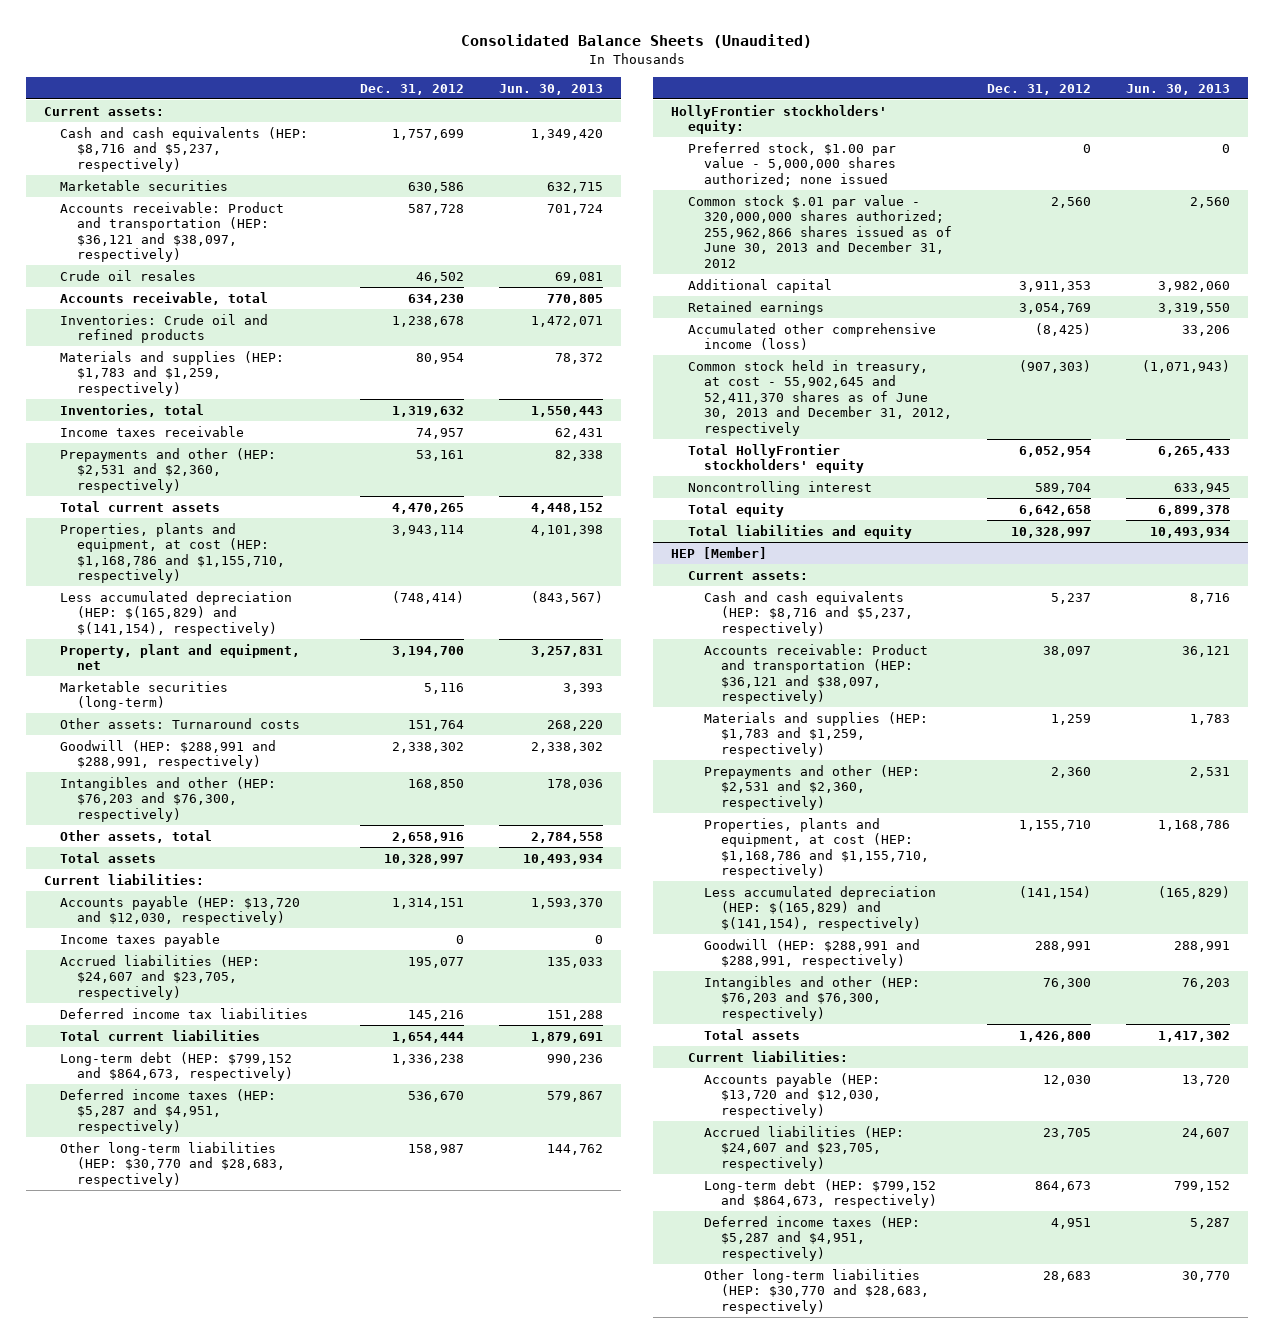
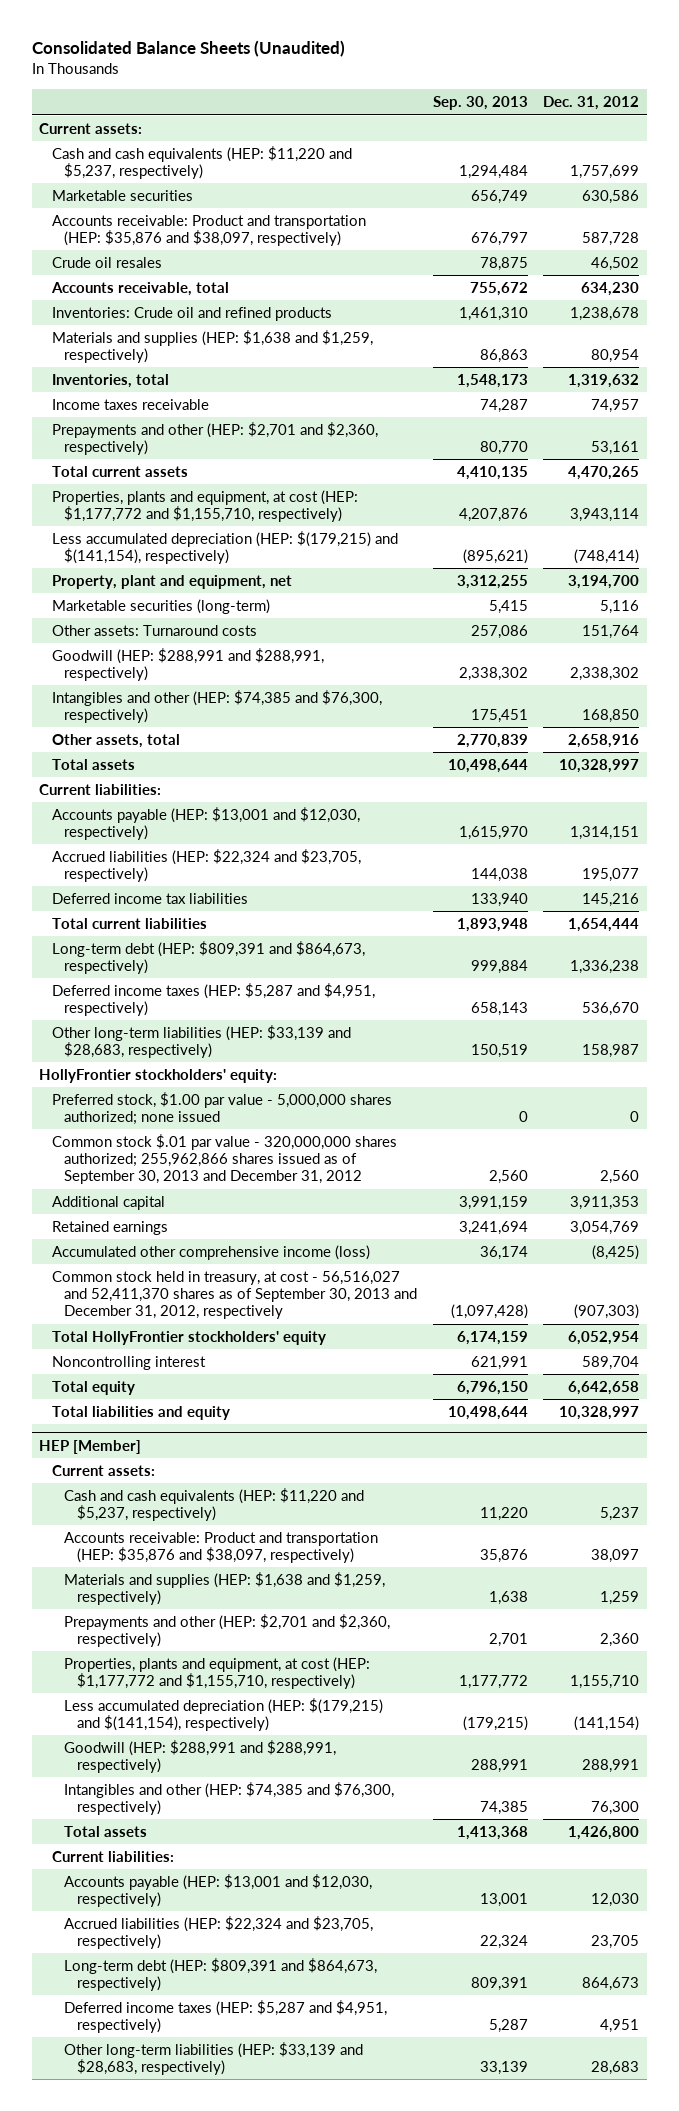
- | Dec. 31, 2012 | Jun. 30, 2013
+ | Sep. 30, 2013 | Dec. 31, 2012
- Cash and cash equivalents (HEP: $8,716 and $5,237, respectively) | 1,757,699 | 1,349,420
+ Cash and cash equivalents (HEP: $11,220 and $5,237, respectively) | 1,294,484 | 1,757,699
- Accounts receivable: Product and transportation (HEP: $36,121 and $38,097, respectively) | 587,728 | 701,724
+ Accounts receivable: Product and transportation (HEP: $35,876 and $38,097, respectively) | 676,797 | 587,728
- Materials and supplies (HEP: $1,783 and $1,259, respectively) | 80,954 | 78,372
+ Materials and supplies (HEP: $1,638 and $1,259, respectively) | 86,863 | 80,954
- Prepayments and other (HEP: $2,531 and $2,360, respectively) | 53,161 | 82,338
+ Prepayments and other (HEP: $2,701 and $2,360, respectively) | 80,770 | 53,161
- Properties, plants and equipment, at cost (HEP: $1,168,786 and $1,155,710, respectively) | 3,943,114 | 4,101,398
- Less accumulated depreciation (HEP: $(165,829) and $(141,154), respectively) | (748,414) | (843,567)
+ Properties, plants and equipment, at cost (HEP: $1,177,772 and $1,155,710, respectively) | 4,207,876 | 3,943,114
+ Less accumulated depreciation (HEP: $(179,215) and $(141,154), respectively) | (895,621) | (748,414)
- Intangibles and other (HEP: $76,203 and $76,300, respectively) | 168,850 | 178,036
+ Intangibles and other (HEP: $74,385 and $76,300, respectively) | 175,451 | 168,850
- Accounts payable (HEP: $13,720 and $12,030, respectively) | 1,314,151 | 1,593,370
- Income taxes payable | 0 | 0
- Accrued liabilities (HEP: $24,607 and $23,705, respectively) | 195,077 | 135,033
+ Accounts payable (HEP: $13,001 and $12,030, respectively) | 1,615,970 | 1,314,151
+ Accrued liabilities (HEP: $22,324 and $23,705, respectively) | 144,038 | 195,077
- Long-term debt (HEP: $799,152 and $864,673, respectively) | 1,336,238 | 990,236
+ Long-term debt (HEP: $809,391 and $864,673, respectively) | 999,884 | 1,336,238
- Other long-term liabilities (HEP: $30,770 and $28,683, respectively) | 158,987 | 144,762
+ Other long-term liabilities (HEP: $33,139 and $28,683, respectively) | 150,519 | 158,987
- Common stock $.01 par value - 320,000,000 shares authorized; 255,962,866 shares issued as of June 30, 2013 and December 31, 2012 | 2,560 | 2,560
+ Common stock $.01 par value - 320,000,000 shares authorized; 255,962,866 shares issued as of September 30, 2013 and December 31, 2012 | 2,560 | 2,560
- Common stock held in treasury, at cost - 55,902,645 and 52,411,370 shares as of June 30, 2013 and December 31, 2012, respectively | (907,303) | (1,071,943)
+ Common stock held in treasury, at cost - 56,516,027 and 52,411,370 shares as of September 30, 2013 and December 31, 2012, respectively | (1,097,428) | (907,303)
@ HEP [Member]
- Cash and cash equivalents (HEP: $8,716 and $5,237, respectively) | 5,237 | 8,716
- Accounts receivable: Product and transportation (HEP: $36,121 and $38,097, respectively) | 38,097 | 36,121
- Materials and supplies (HEP: $1,783 and $1,259, respectively) | 1,259 | 1,783
- Prepayments and other (HEP: $2,531 and $2,360, respectively) | 2,360 | 2,531
- Properties, plants and equipment, at cost (HEP: $1,168,786 and $1,155,710, respectively) | 1,155,710 | 1,168,786
- Less accumulated depreciation (HEP: $(165,829) and $(141,154), respectively) | (141,154) | (165,829)
+ Cash and cash equivalents (HEP: $11,220 and $5,237, respectively) | 11,220 | 5,237
+ Accounts receivable: Product and transportation (HEP: $35,876 and $38,097, respectively) | 35,876 | 38,097
+ Materials and supplies (HEP: $1,638 and $1,259, respectively) | 1,638 | 1,259
+ Prepayments and other (HEP: $2,701 and $2,360, respectively) | 2,701 | 2,360
+ Properties, plants and equipment, at cost (HEP: $1,177,772 and $1,155,710, respectively) | 1,177,772 | 1,155,710
+ Less accumulated depreciation (HEP: $(179,215) and $(141,154), respectively) | (179,215) | (141,154)
- Intangibles and other (HEP: $76,203 and $76,300, respectively) | 76,300 | 76,203
+ Intangibles and other (HEP: $74,385 and $76,300, respectively) | 74,385 | 76,300
- Accounts payable (HEP: $13,720 and $12,030, respectively) | 12,030 | 13,720
- Accrued liabilities (HEP: $24,607 and $23,705, respectively) | 23,705 | 24,607
- Long-term debt (HEP: $799,152 and $864,673, respectively) | 864,673 | 799,152
+ Accounts payable (HEP: $13,001 and $12,030, respectively) | 13,001 | 12,030
+ Accrued liabilities (HEP: $22,324 and $23,705, respectively) | 22,324 | 23,705
+ Long-term debt (HEP: $809,391 and $864,673, respectively) | 809,391 | 864,673
- Other long-term liabilities (HEP: $30,770 and $28,683, respectively) | 28,683 | 30,770
+ Other long-term liabilities (HEP: $33,139 and $28,683, respectively) | 33,139 | 28,683

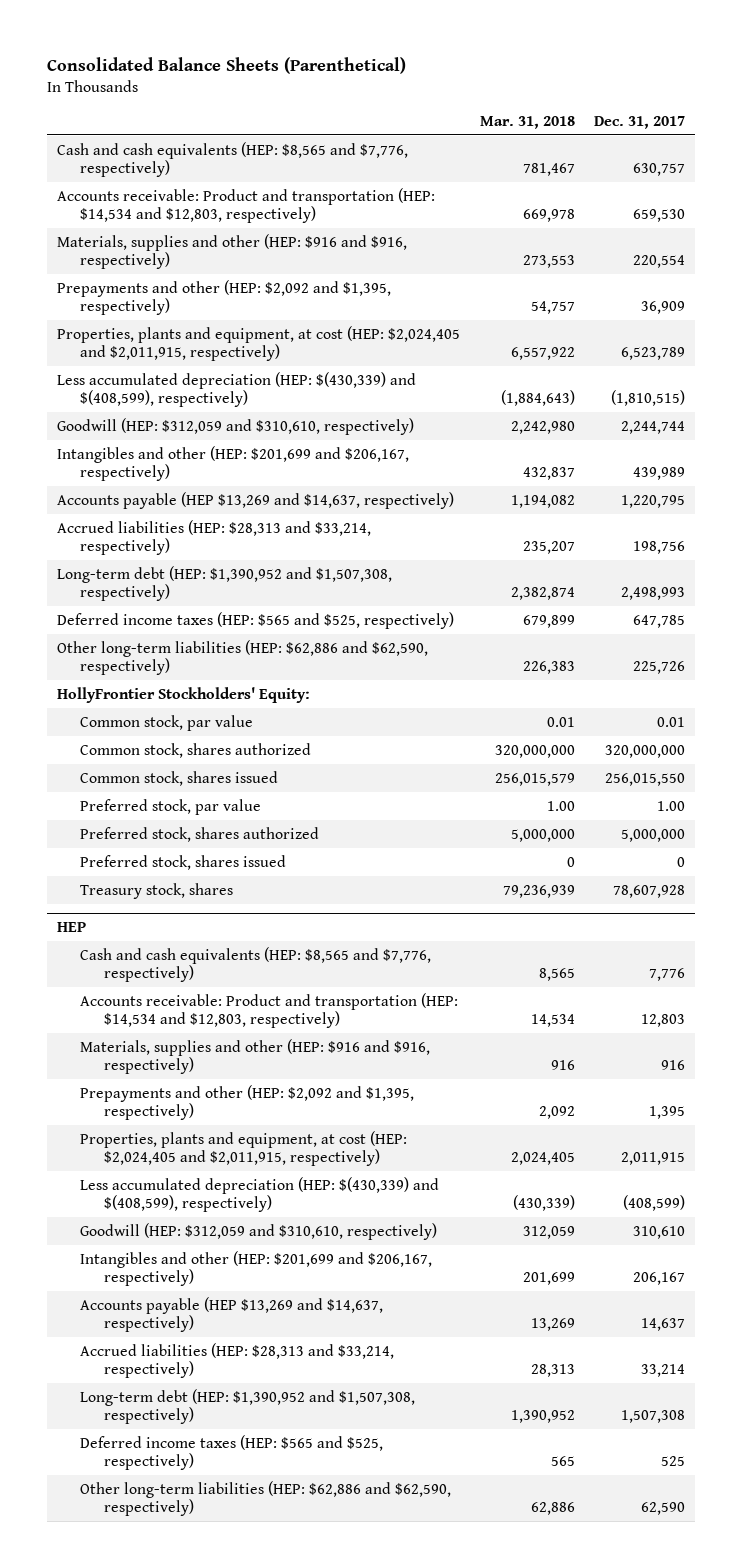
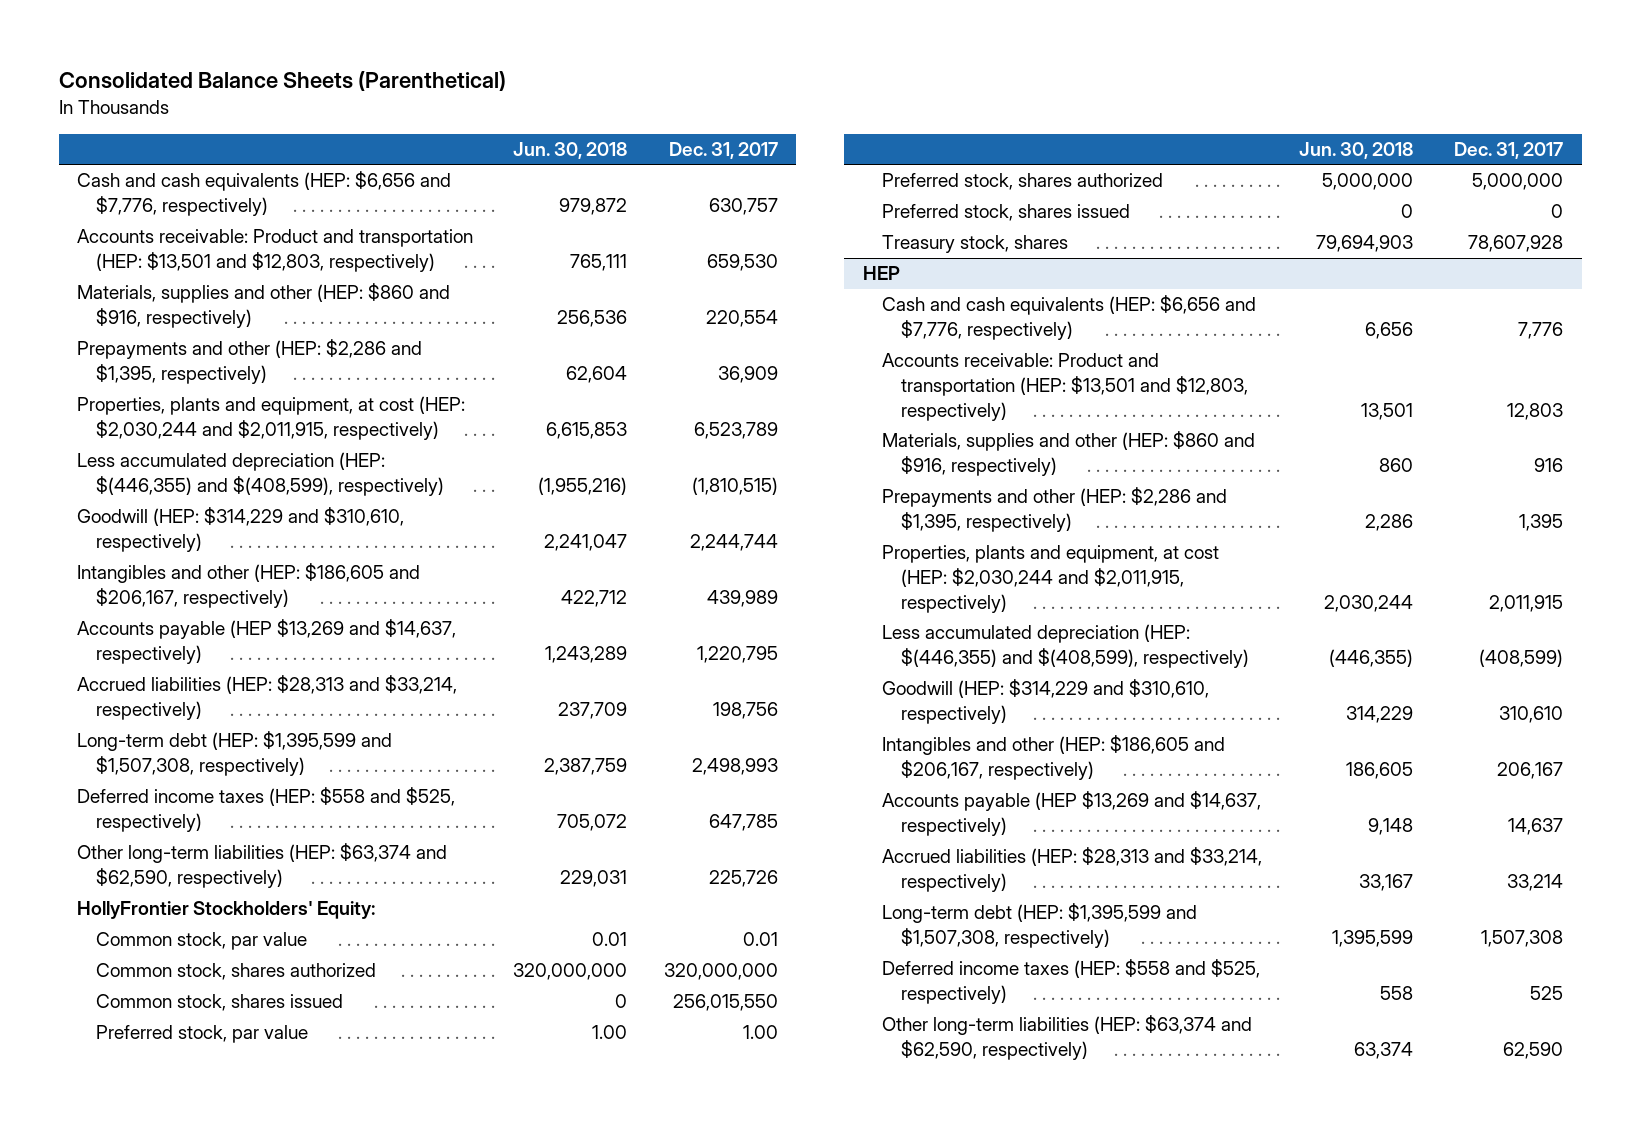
- | Mar. 31, 2018 | Dec. 31, 2017
+ | Jun. 30, 2018 | Dec. 31, 2017
- Cash and cash equivalents (HEP: $8,565 and $7,776, respectively) | 781,467 | 630,757
- Accounts receivable: Product and transportation (HEP: $14,534 and $12,803, respectively) | 669,978 | 659,530
- Materials, supplies and other (HEP: $916 and $916, respectively) | 273,553 | 220,554
- Prepayments and other (HEP: $2,092 and $1,395, respectively) | 54,757 | 36,909
- Properties, plants and equipment, at cost (HEP: $2,024,405 and $2,011,915, respectively) | 6,557,922 | 6,523,789
- Less accumulated depreciation (HEP: $(430,339) and $(408,599), respectively) | (1,884,643) | (1,810,515)
- Goodwill (HEP: $312,059 and $310,610, respectively) | 2,242,980 | 2,244,744
- Intangibles and other (HEP: $201,699 and $206,167, respectively) | 432,837 | 439,989
+ Cash and cash equivalents (HEP: $6,656 and $7,776, respectively) | 979,872 | 630,757
+ Accounts receivable: Product and transportation (HEP: $13,501 and $12,803, respectively) | 765,111 | 659,530
+ Materials, supplies and other (HEP: $860 and $916, respectively) | 256,536 | 220,554
+ Prepayments and other (HEP: $2,286 and $1,395, respectively) | 62,604 | 36,909
+ Properties, plants and equipment, at cost (HEP: $2,030,244 and $2,011,915, respectively) | 6,615,853 | 6,523,789
+ Less accumulated depreciation (HEP: $(446,355) and $(408,599), respectively) | (1,955,216) | (1,810,515)
+ Goodwill (HEP: $314,229 and $310,610, respectively) | 2,241,047 | 2,244,744
+ Intangibles and other (HEP: $186,605 and $206,167, respectively) | 422,712 | 439,989
- Long-term debt (HEP: $1,390,952 and $1,507,308, respectively) | 2,382,874 | 2,498,993
- Deferred income taxes (HEP: $565 and $525, respectively) | 679,899 | 647,785
- Other long-term liabilities (HEP: $62,886 and $62,590, respectively) | 226,383 | 225,726
+ Long-term debt (HEP: $1,395,599 and $1,507,308, respectively) | 2,387,759 | 2,498,993
+ Deferred income taxes (HEP: $558 and $525, respectively) | 705,072 | 647,785
+ Other long-term liabilities (HEP: $63,374 and $62,590, respectively) | 229,031 | 225,726
@ HEP
- Cash and cash equivalents (HEP: $8,565 and $7,776, respectively) | 8,565 | 7,776
- Accounts receivable: Product and transportation (HEP: $14,534 and $12,803, respectively) | 14,534 | 12,803
- Materials, supplies and other (HEP: $916 and $916, respectively) | 916 | 916
- Prepayments and other (HEP: $2,092 and $1,395, respectively) | 2,092 | 1,395
- Properties, plants and equipment, at cost (HEP: $2,024,405 and $2,011,915, respectively) | 2,024,405 | 2,011,915
- Less accumulated depreciation (HEP: $(430,339) and $(408,599), respectively) | (430,339) | (408,599)
- Goodwill (HEP: $312,059 and $310,610, respectively) | 312,059 | 310,610
- Intangibles and other (HEP: $201,699 and $206,167, respectively) | 201,699 | 206,167
+ Cash and cash equivalents (HEP: $6,656 and $7,776, respectively) | 6,656 | 7,776
+ Accounts receivable: Product and transportation (HEP: $13,501 and $12,803, respectively) | 13,501 | 12,803
+ Materials, supplies and other (HEP: $860 and $916, respectively) | 860 | 916
+ Prepayments and other (HEP: $2,286 and $1,395, respectively) | 2,286 | 1,395
+ Properties, plants and equipment, at cost (HEP: $2,030,244 and $2,011,915, respectively) | 2,030,244 | 2,011,915
+ Less accumulated depreciation (HEP: $(446,355) and $(408,599), respectively) | (446,355) | (408,599)
+ Goodwill (HEP: $314,229 and $310,610, respectively) | 314,229 | 310,610
+ Intangibles and other (HEP: $186,605 and $206,167, respectively) | 186,605 | 206,167
- Long-term debt (HEP: $1,390,952 and $1,507,308, respectively) | 1,390,952 | 1,507,308
- Deferred income taxes (HEP: $565 and $525, respectively) | 565 | 525
- Other long-term liabilities (HEP: $62,886 and $62,590, respectively) | 62,886 | 62,590
+ Long-term debt (HEP: $1,395,599 and $1,507,308, respectively) | 1,395,599 | 1,507,308
+ Deferred income taxes (HEP: $558 and $525, respectively) | 558 | 525
+ Other long-term liabilities (HEP: $63,374 and $62,590, respectively) | 63,374 | 62,590

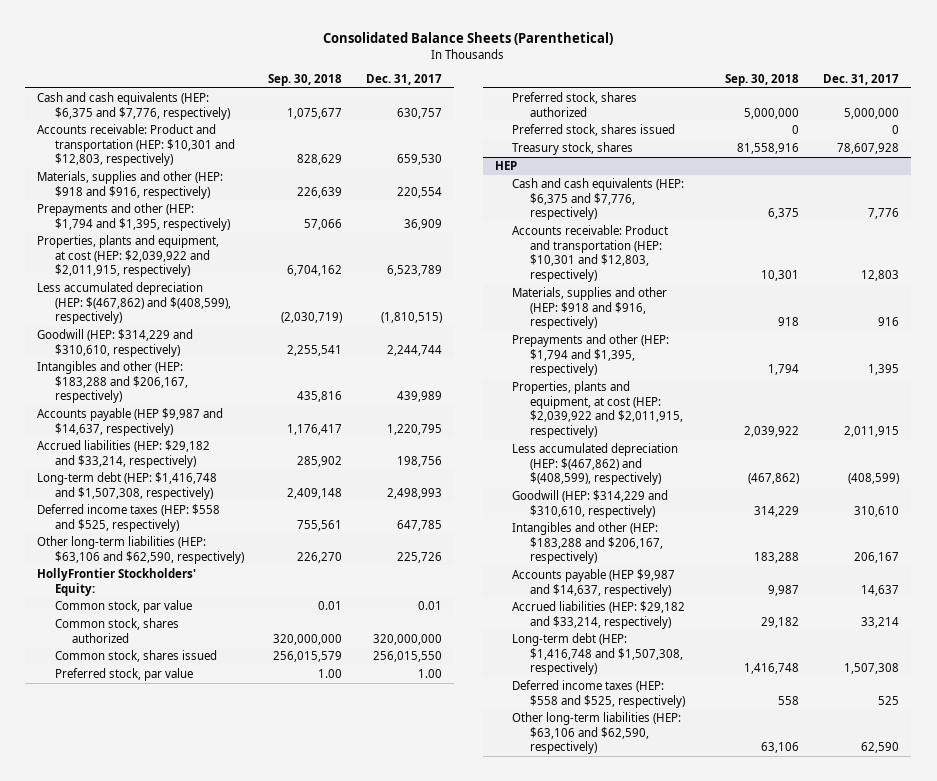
- | Jun. 30, 2018 | Dec. 31, 2017
+ | Sep. 30, 2018 | Dec. 31, 2017
- Cash and cash equivalents (HEP: $6,656 and $7,776, respectively) | 979,872 | 630,757
- Accounts receivable: Product and transportation (HEP: $13,501 and $12,803, respectively) | 765,111 | 659,530
- Materials, supplies and other (HEP: $860 and $916, respectively) | 256,536 | 220,554
- Prepayments and other (HEP: $2,286 and $1,395, respectively) | 62,604 | 36,909
- Properties, plants and equipment, at cost (HEP: $2,030,244 and $2,011,915, respectively) | 6,615,853 | 6,523,789
- Less accumulated depreciation (HEP: $(446,355) and $(408,599), respectively) | (1,955,216) | (1,810,515)
+ Cash and cash equivalents (HEP: $6,375 and $7,776, respectively) | 1,075,677 | 630,757
+ Accounts receivable: Product and transportation (HEP: $10,301 and $12,803, respectively) | 828,629 | 659,530
+ Materials, supplies and other (HEP: $918 and $916, respectively) | 226,639 | 220,554
+ Prepayments and other (HEP: $1,794 and $1,395, respectively) | 57,066 | 36,909
+ Properties, plants and equipment, at cost (HEP: $2,039,922 and $2,011,915, respectively) | 6,704,162 | 6,523,789
+ Less accumulated depreciation (HEP: $(467,862) and $(408,599), respectively) | (2,030,719) | (1,810,515)
- Intangibles and other (HEP: $186,605 and $206,167, respectively) | 422,712 | 439,989
- Accounts payable (HEP $13,269 and $14,637, respectively) | 1,243,289 | 1,220,795
- Accrued liabilities (HEP: $28,313 and $33,214, respectively) | 237,709 | 198,756
- Long-term debt (HEP: $1,395,599 and $1,507,308, respectively) | 2,387,759 | 2,498,993
+ Intangibles and other (HEP: $183,288 and $206,167, respectively) | 435,816 | 439,989
+ Accounts payable (HEP $9,987 and $14,637, respectively) | 1,176,417 | 1,220,795
+ Accrued liabilities (HEP: $29,182 and $33,214, respectively) | 285,902 | 198,756
+ Long-term debt (HEP: $1,416,748 and $1,507,308, respectively) | 2,409,148 | 2,498,993
- Other long-term liabilities (HEP: $63,374 and $62,590, respectively) | 229,031 | 225,726
+ Other long-term liabilities (HEP: $63,106 and $62,590, respectively) | 226,270 | 225,726
@ HEP
- Cash and cash equivalents (HEP: $6,656 and $7,776, respectively) | 6,656 | 7,776
- Accounts receivable: Product and transportation (HEP: $13,501 and $12,803, respectively) | 13,501 | 12,803
- Materials, supplies and other (HEP: $860 and $916, respectively) | 860 | 916
- Prepayments and other (HEP: $2,286 and $1,395, respectively) | 2,286 | 1,395
- Properties, plants and equipment, at cost (HEP: $2,030,244 and $2,011,915, respectively) | 2,030,244 | 2,011,915
- Less accumulated depreciation (HEP: $(446,355) and $(408,599), respectively) | (446,355) | (408,599)
+ Cash and cash equivalents (HEP: $6,375 and $7,776, respectively) | 6,375 | 7,776
+ Accounts receivable: Product and transportation (HEP: $10,301 and $12,803, respectively) | 10,301 | 12,803
+ Materials, supplies and other (HEP: $918 and $916, respectively) | 918 | 916
+ Prepayments and other (HEP: $1,794 and $1,395, respectively) | 1,794 | 1,395
+ Properties, plants and equipment, at cost (HEP: $2,039,922 and $2,011,915, respectively) | 2,039,922 | 2,011,915
+ Less accumulated depreciation (HEP: $(467,862) and $(408,599), respectively) | (467,862) | (408,599)
- Intangibles and other (HEP: $186,605 and $206,167, respectively) | 186,605 | 206,167
- Accounts payable (HEP $13,269 and $14,637, respectively) | 9,148 | 14,637
- Accrued liabilities (HEP: $28,313 and $33,214, respectively) | 33,167 | 33,214
- Long-term debt (HEP: $1,395,599 and $1,507,308, respectively) | 1,395,599 | 1,507,308
+ Intangibles and other (HEP: $183,288 and $206,167, respectively) | 183,288 | 206,167
+ Accounts payable (HEP $9,987 and $14,637, respectively) | 9,987 | 14,637
+ Accrued liabilities (HEP: $29,182 and $33,214, respectively) | 29,182 | 33,214
+ Long-term debt (HEP: $1,416,748 and $1,507,308, respectively) | 1,416,748 | 1,507,308
- Other long-term liabilities (HEP: $63,374 and $62,590, respectively) | 63,374 | 62,590
+ Other long-term liabilities (HEP: $63,106 and $62,590, respectively) | 63,106 | 62,590

